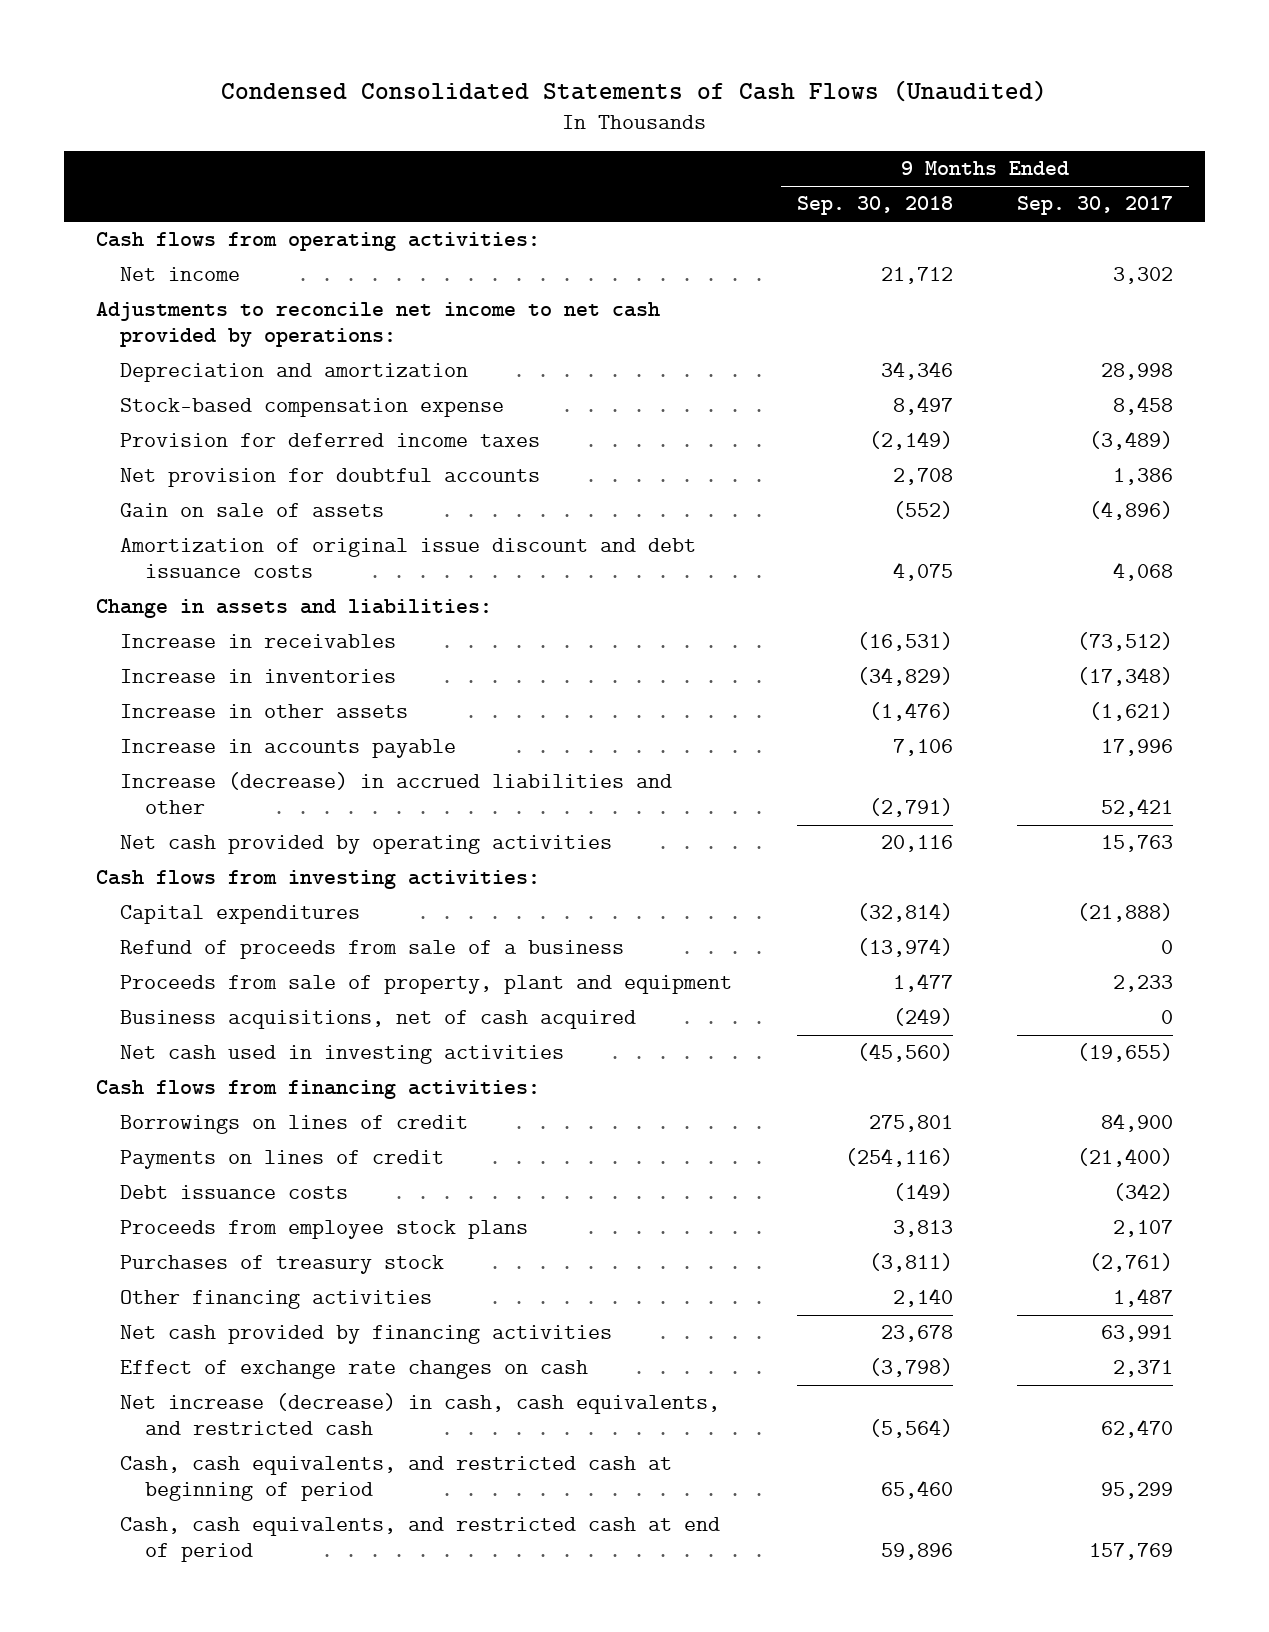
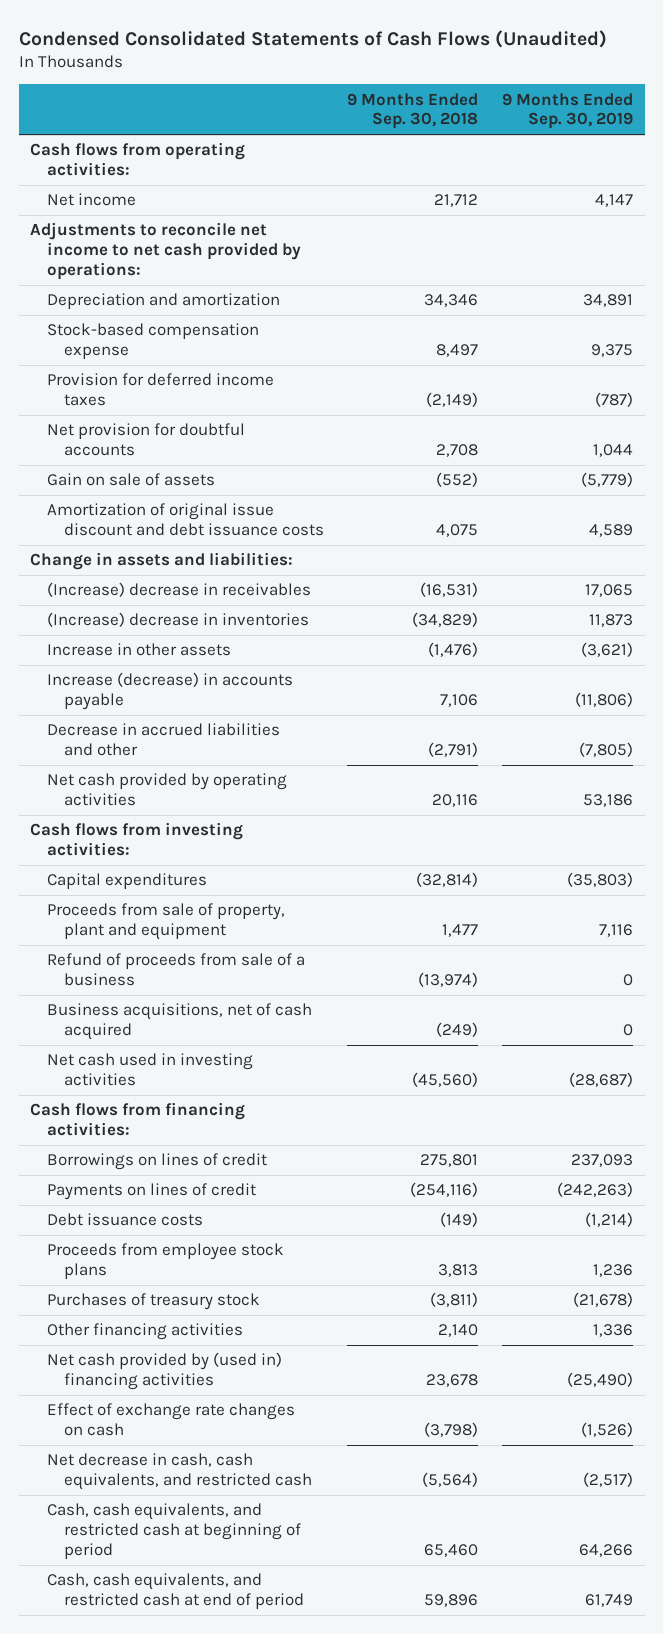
- | 9 Months Ended Sep. 30, 2018 | 9 Months Ended Sep. 30, 2017
+ | 9 Months Ended Sep. 30, 2018 | 9 Months Ended Sep. 30, 2019
- Increase in receivables | (16,531) | (73,512)
- Increase in inventories | (34,829) | (17,348)
+ (Increase) decrease in receivables | (16,531) | 17,065
+ (Increase) decrease in inventories | (34,829) | 11,873
- Increase in accounts payable | 7,106 | 17,996
- Increase (decrease) in accrued liabilities and other | (2,791) | 52,421
+ Increase (decrease) in accounts payable | 7,106 | (11,806)
+ Decrease in accrued liabilities and other | (2,791) | (7,805)
moved down: Refund of proceeds from sale of a business | (13,974) | 0
- Net cash provided by financing activities | 23,678 | 63,991
+ Net cash provided by (used in) financing activities | 23,678 | (25,490)
- Net increase (decrease) in cash, cash equivalents, and restricted cash | (5,564) | 62,470
+ Net decrease in cash, cash equivalents, and restricted cash | (5,564) | (2,517)

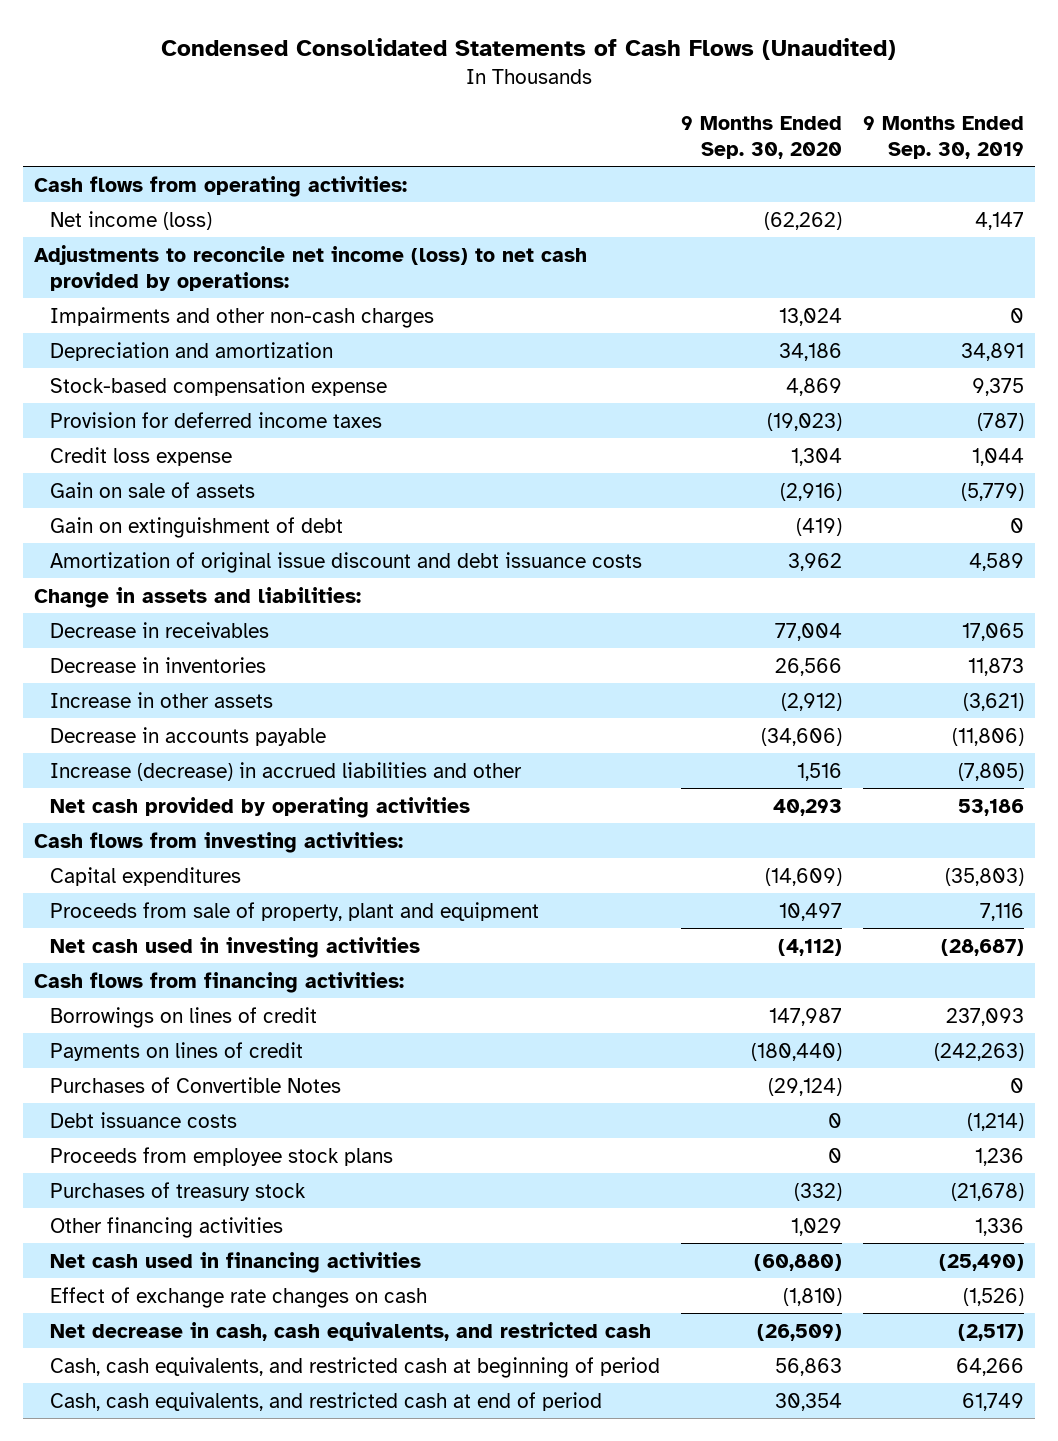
- | 9 Months Ended Sep. 30, 2018 | 9 Months Ended Sep. 30, 2019
+ | 9 Months Ended Sep. 30, 2020 | 9 Months Ended Sep. 30, 2019
- Net income | 21,712 | 4,147
- Adjustments to reconcile net income to net cash provided by operations:
+ Net income (loss) | (62,262) | 4,147
+ Adjustments to reconcile net income (loss) to net cash provided by operations:
+ Impairments and other non-cash charges | 13,024 | 0
- Net provision for doubtful accounts | 2,708 | 1,044
+ Credit loss expense | 1,304 | 1,044
+ Gain on extinguishment of debt | (419) | 0
- (Increase) decrease in receivables | (16,531) | 17,065
- (Increase) decrease in inventories | (34,829) | 11,873
+ Decrease in receivables | 77,004 | 17,065
+ Decrease in inventories | 26,566 | 11,873
- Increase (decrease) in accounts payable | 7,106 | (11,806)
- Decrease in accrued liabilities and other | (2,791) | (7,805)
+ Decrease in accounts payable | (34,606) | (11,806)
+ Increase (decrease) in accrued liabilities and other | 1,516 | (7,805)
- Refund of proceeds from sale of a business | (13,974) | 0
- Business acquisitions, net of cash acquired | (249) | 0
+ Purchases of Convertible Notes | (29,124) | 0
- Net cash provided by (used in) financing activities | 23,678 | (25,490)
+ Net cash used in financing activities | (60,880) | (25,490)

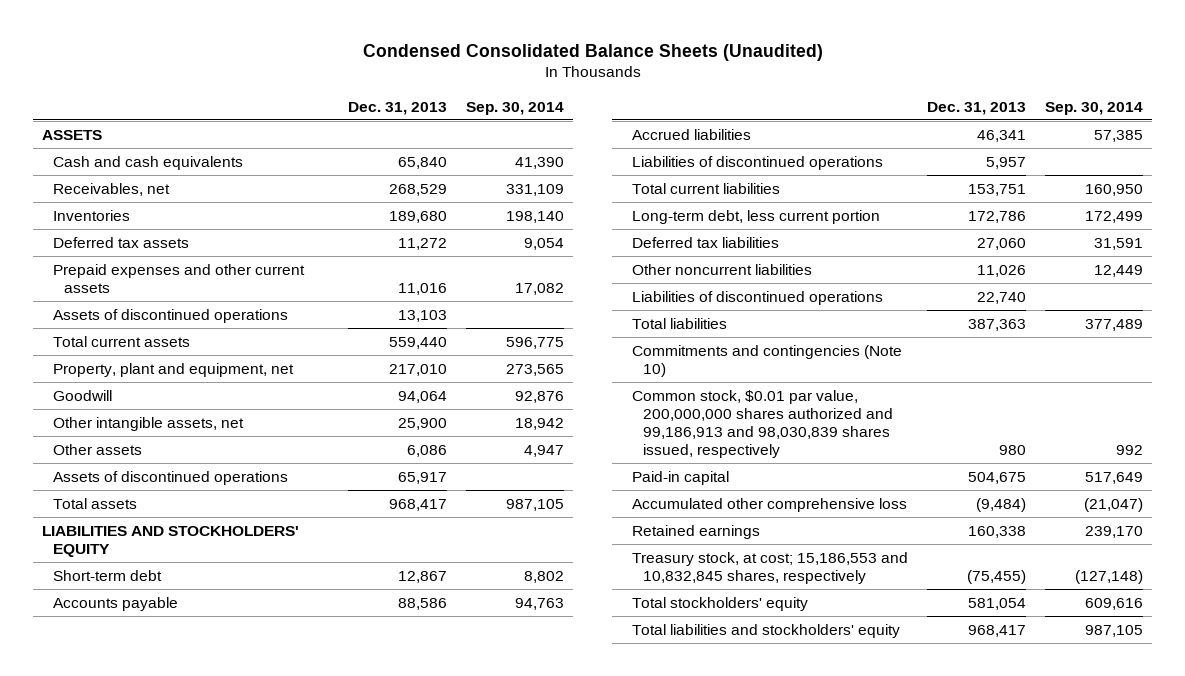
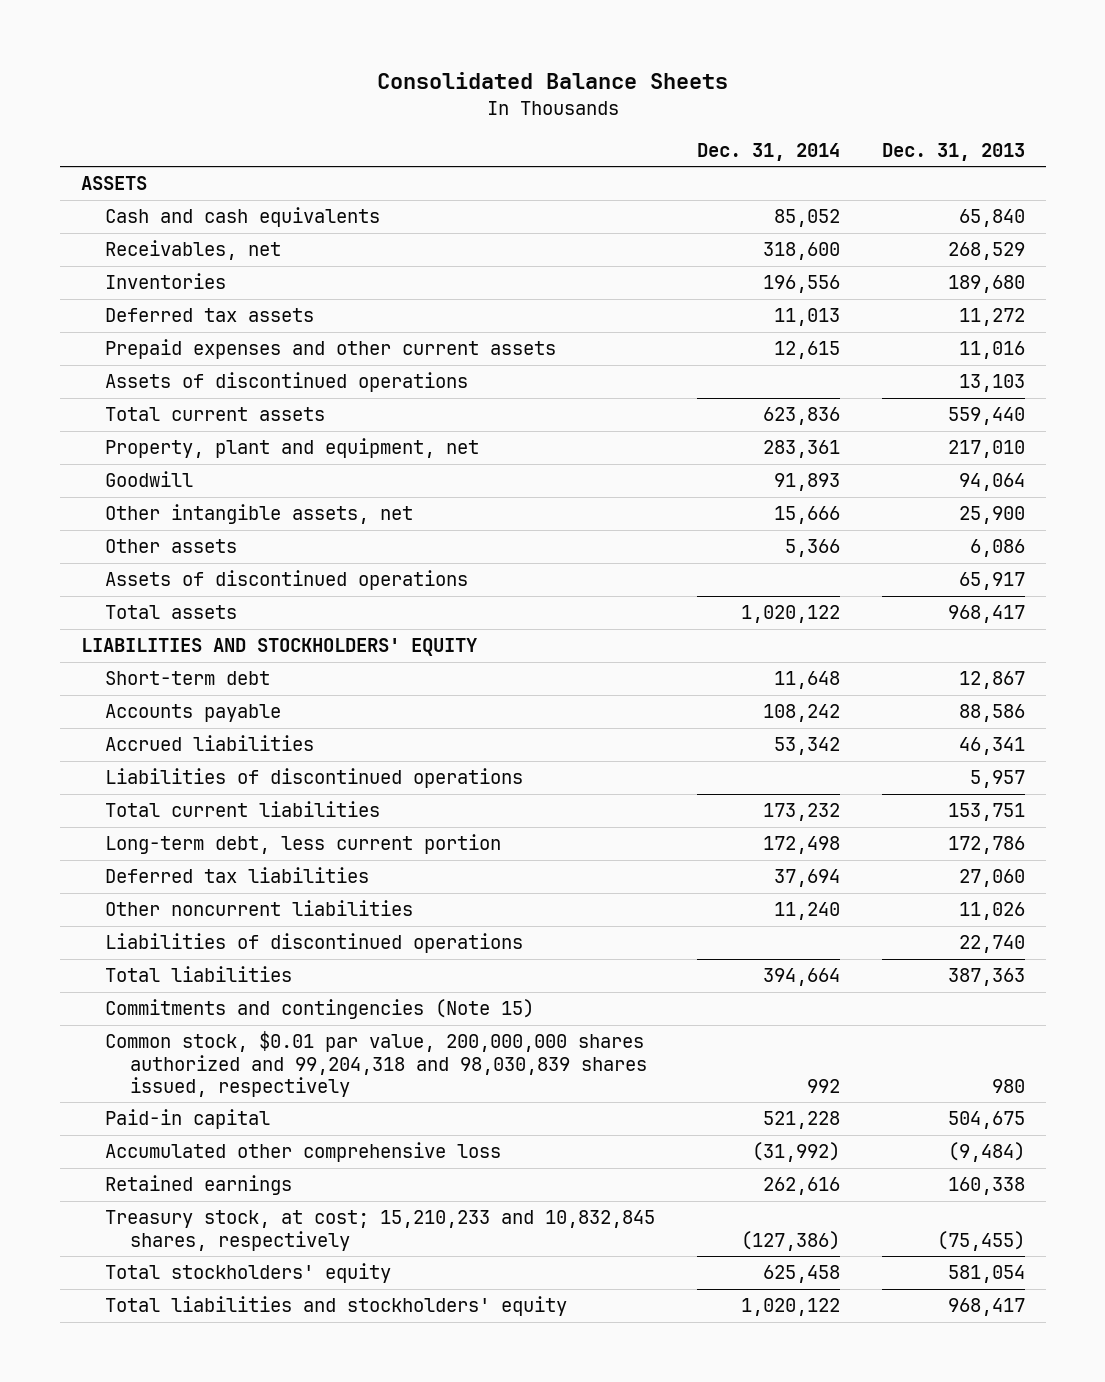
- Condensed Consolidated Balance Sheets (Unaudited)
+ Consolidated Balance Sheets
- | Dec. 31, 2013 | Sep. 30, 2014
+ | Dec. 31, 2014 | Dec. 31, 2013
- Commitments and contingencies (Note 10)
- Common stock, $0.01 par value, 200,000,000 shares authorized and 99,186,913 and 98,030,839 shares issued, respectively | 980 | 992
+ Commitments and contingencies (Note 15)
+ Common stock, $0.01 par value, 200,000,000 shares authorized and 99,204,318 and 98,030,839 shares issued, respectively | 992 | 980
- Treasury stock, at cost; 15,186,553 and 10,832,845 shares, respectively | (75,455) | (127,148)
+ Treasury stock, at cost; 15,210,233 and 10,832,845 shares, respectively | (127,386) | (75,455)

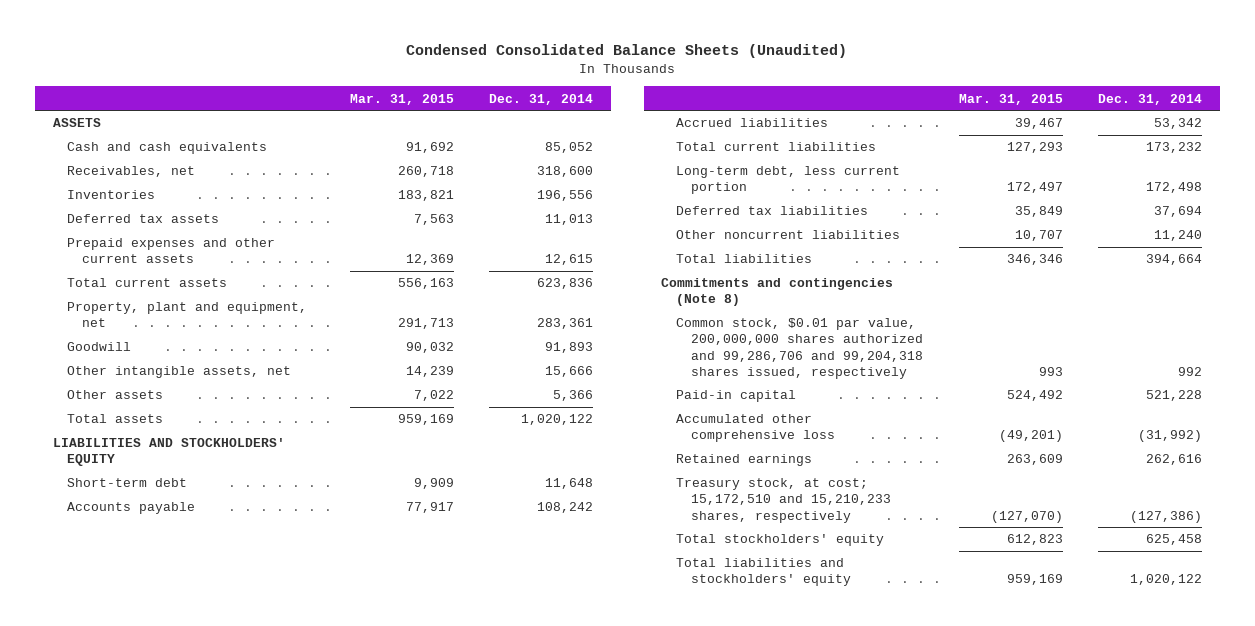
- Consolidated Balance Sheets
+ Condensed Consolidated Balance Sheets (Unaudited)
- | Dec. 31, 2014 | Dec. 31, 2013
+ | Mar. 31, 2015 | Dec. 31, 2014
- Assets of discontinued operations | | 13,103
- Assets of discontinued operations | | 65,917
- Liabilities of discontinued operations | | 5,957
- Liabilities of discontinued operations | | 22,740
- Commitments and contingencies (Note 15)
- Common stock, $0.01 par value, 200,000,000 shares authorized and 99,204,318 and 98,030,839 shares issued, respectively | 992 | 980
+ Commitments and contingencies (Note 8)
+ Common stock, $0.01 par value, 200,000,000 shares authorized and 99,286,706 and 99,204,318 shares issued, respectively | 993 | 992
- Treasury stock, at cost; 15,210,233 and 10,832,845 shares, respectively | (127,386) | (75,455)
+ Treasury stock, at cost; 15,172,510 and 15,210,233 shares, respectively | (127,070) | (127,386)

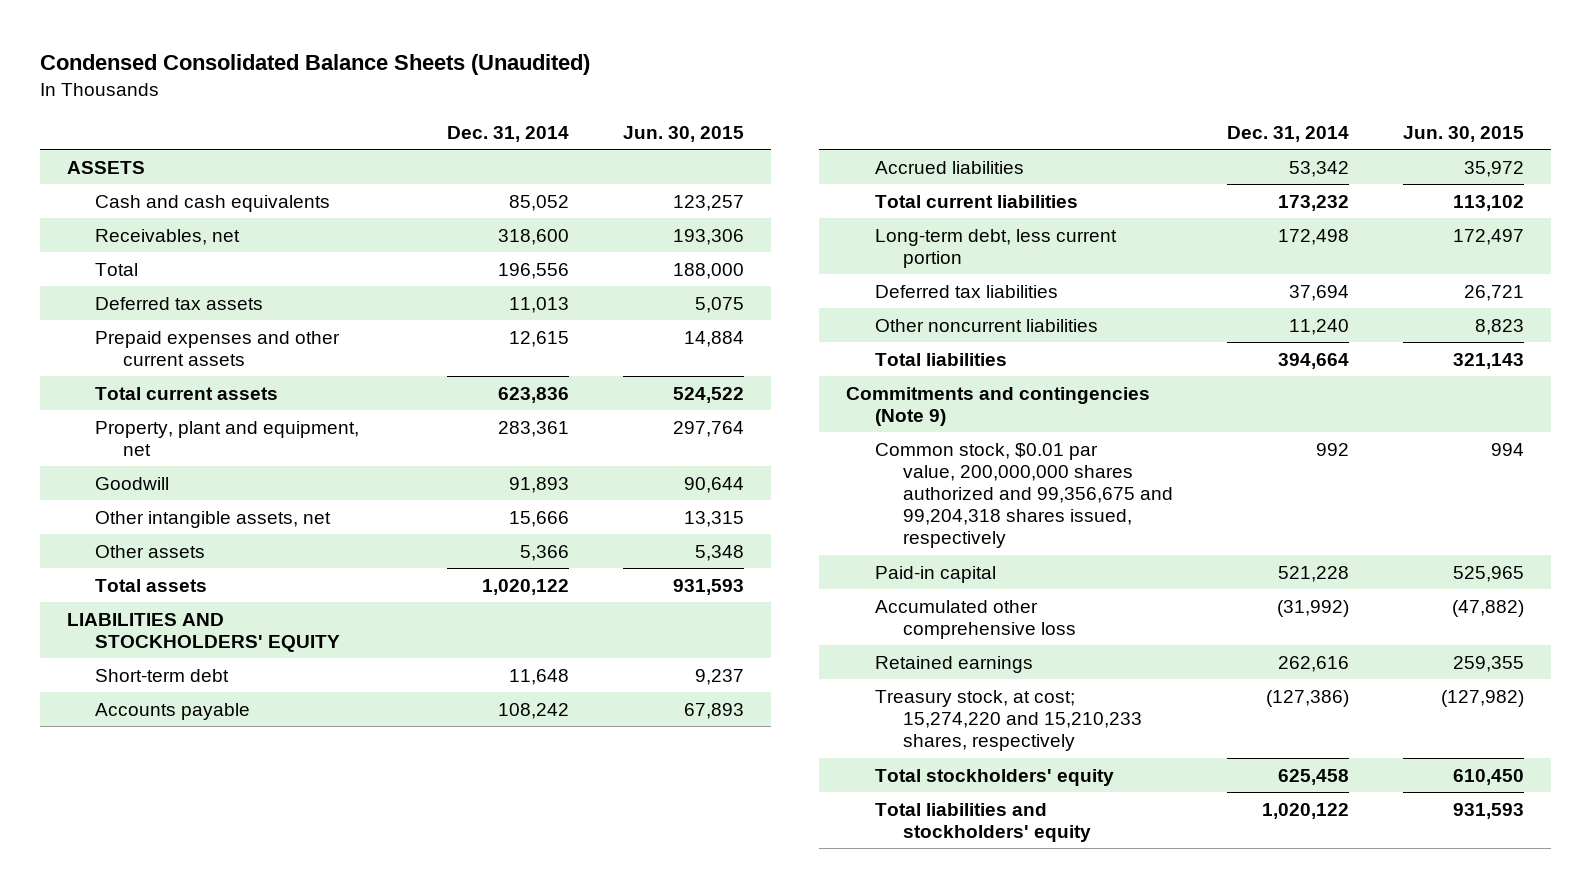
- | Mar. 31, 2015 | Dec. 31, 2014
+ | Dec. 31, 2014 | Jun. 30, 2015
- Inventories | 183,821 | 196,556
+ Total | 196,556 | 188,000
- Commitments and contingencies (Note 8)
- Common stock, $0.01 par value, 200,000,000 shares authorized and 99,286,706 and 99,204,318 shares issued, respectively | 993 | 992
+ Commitments and contingencies (Note 9)
+ Common stock, $0.01 par value, 200,000,000 shares authorized and 99,356,675 and 99,204,318 shares issued, respectively | 992 | 994
- Treasury stock, at cost; 15,172,510 and 15,210,233 shares, respectively | (127,070) | (127,386)
+ Treasury stock, at cost; 15,274,220 and 15,210,233 shares, respectively | (127,386) | (127,982)

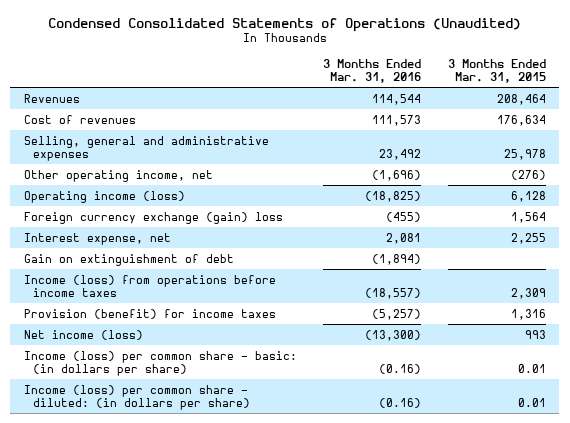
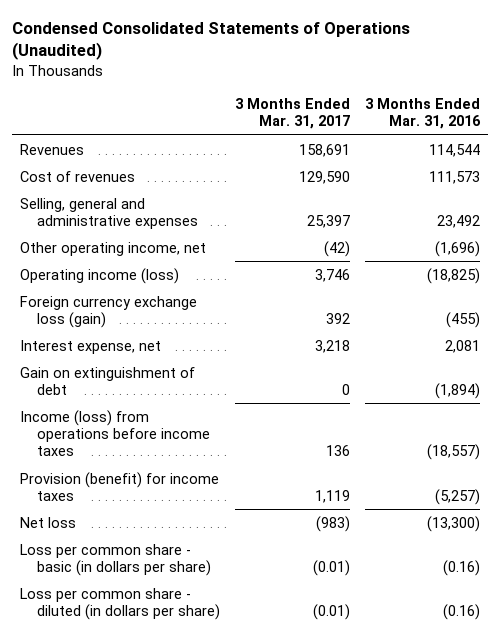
- | 3 Months Ended Mar. 31, 2016 | 3 Months Ended Mar. 31, 2015
+ | 3 Months Ended Mar. 31, 2017 | 3 Months Ended Mar. 31, 2016
- Foreign currency exchange (gain) loss | (455) | 1,564
+ Foreign currency exchange loss (gain) | 392 | (455)
- Net income (loss) | (13,300) | 993
- Income (loss) per common share - basic: (in dollars per share) | (0.16) | 0.01
- Income (loss) per common share - diluted: (in dollars per share) | (0.16) | 0.01
+ Net loss | (983) | (13,300)
+ Loss per common share - basic (in dollars per share) | (0.01) | (0.16)
+ Loss per common share - diluted (in dollars per share) | (0.01) | (0.16)

